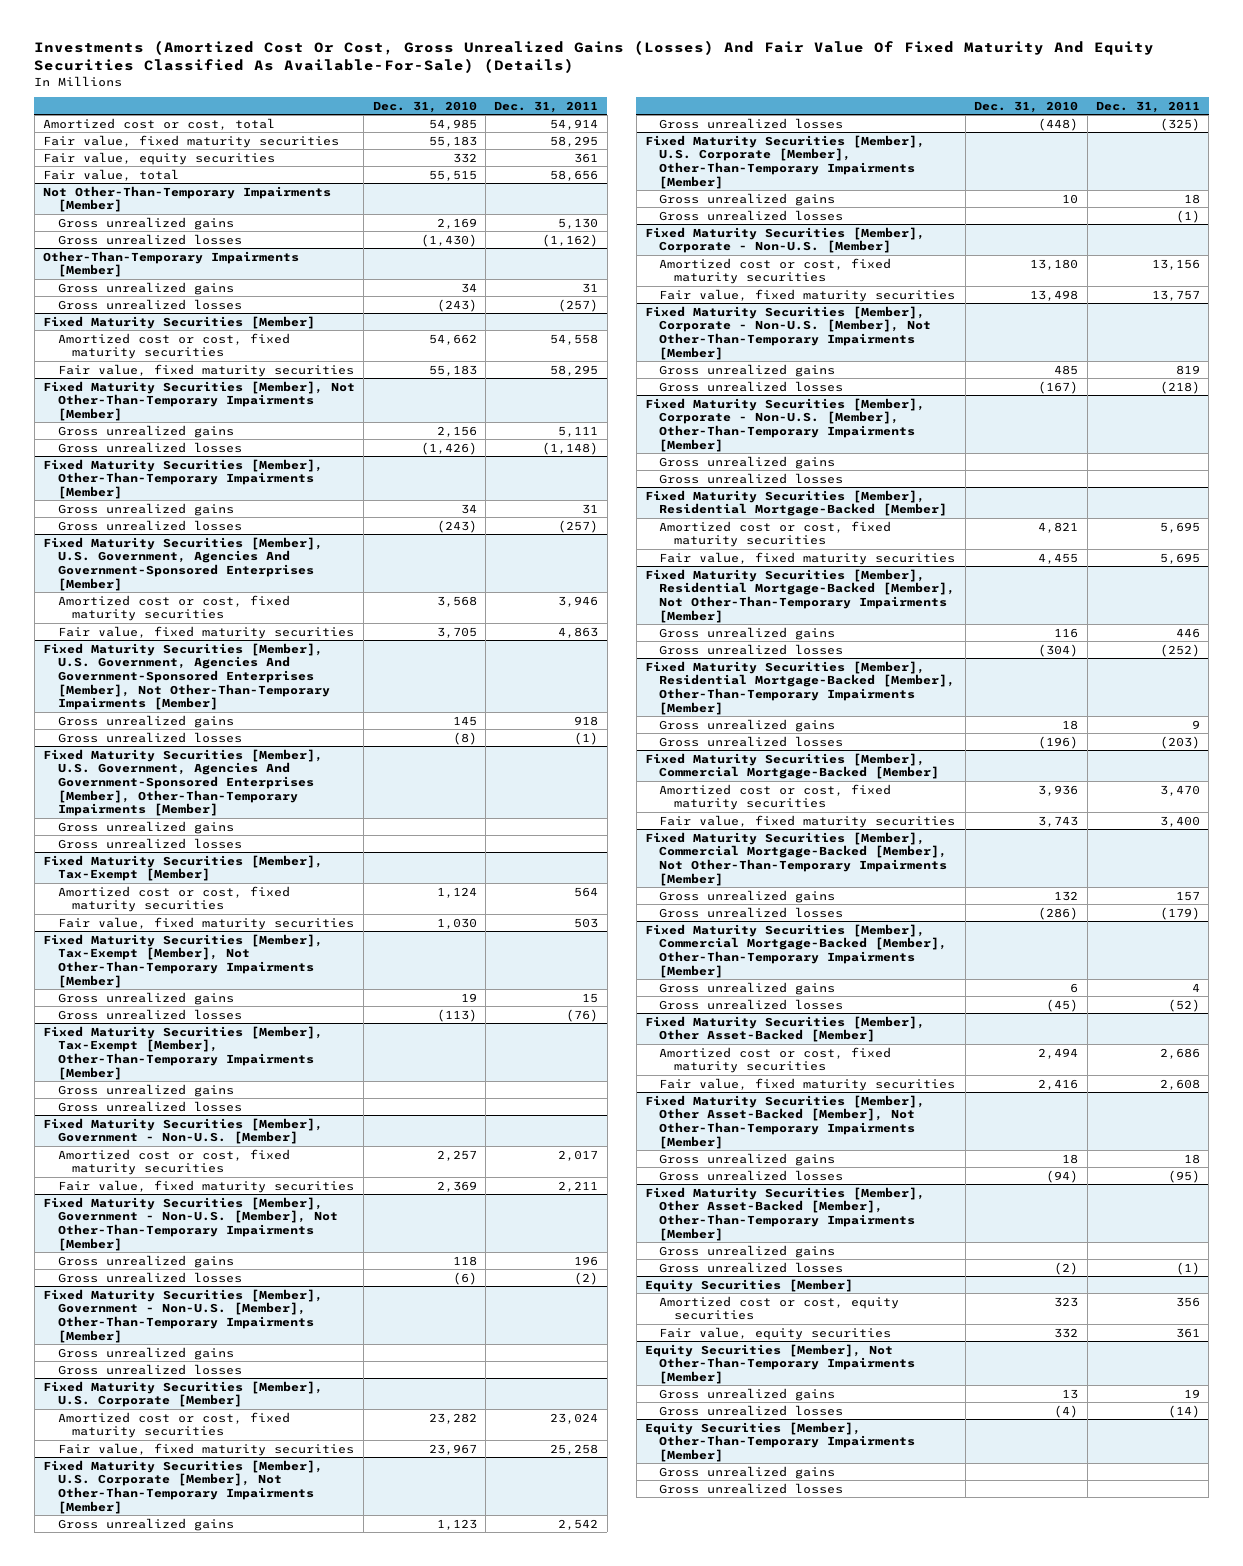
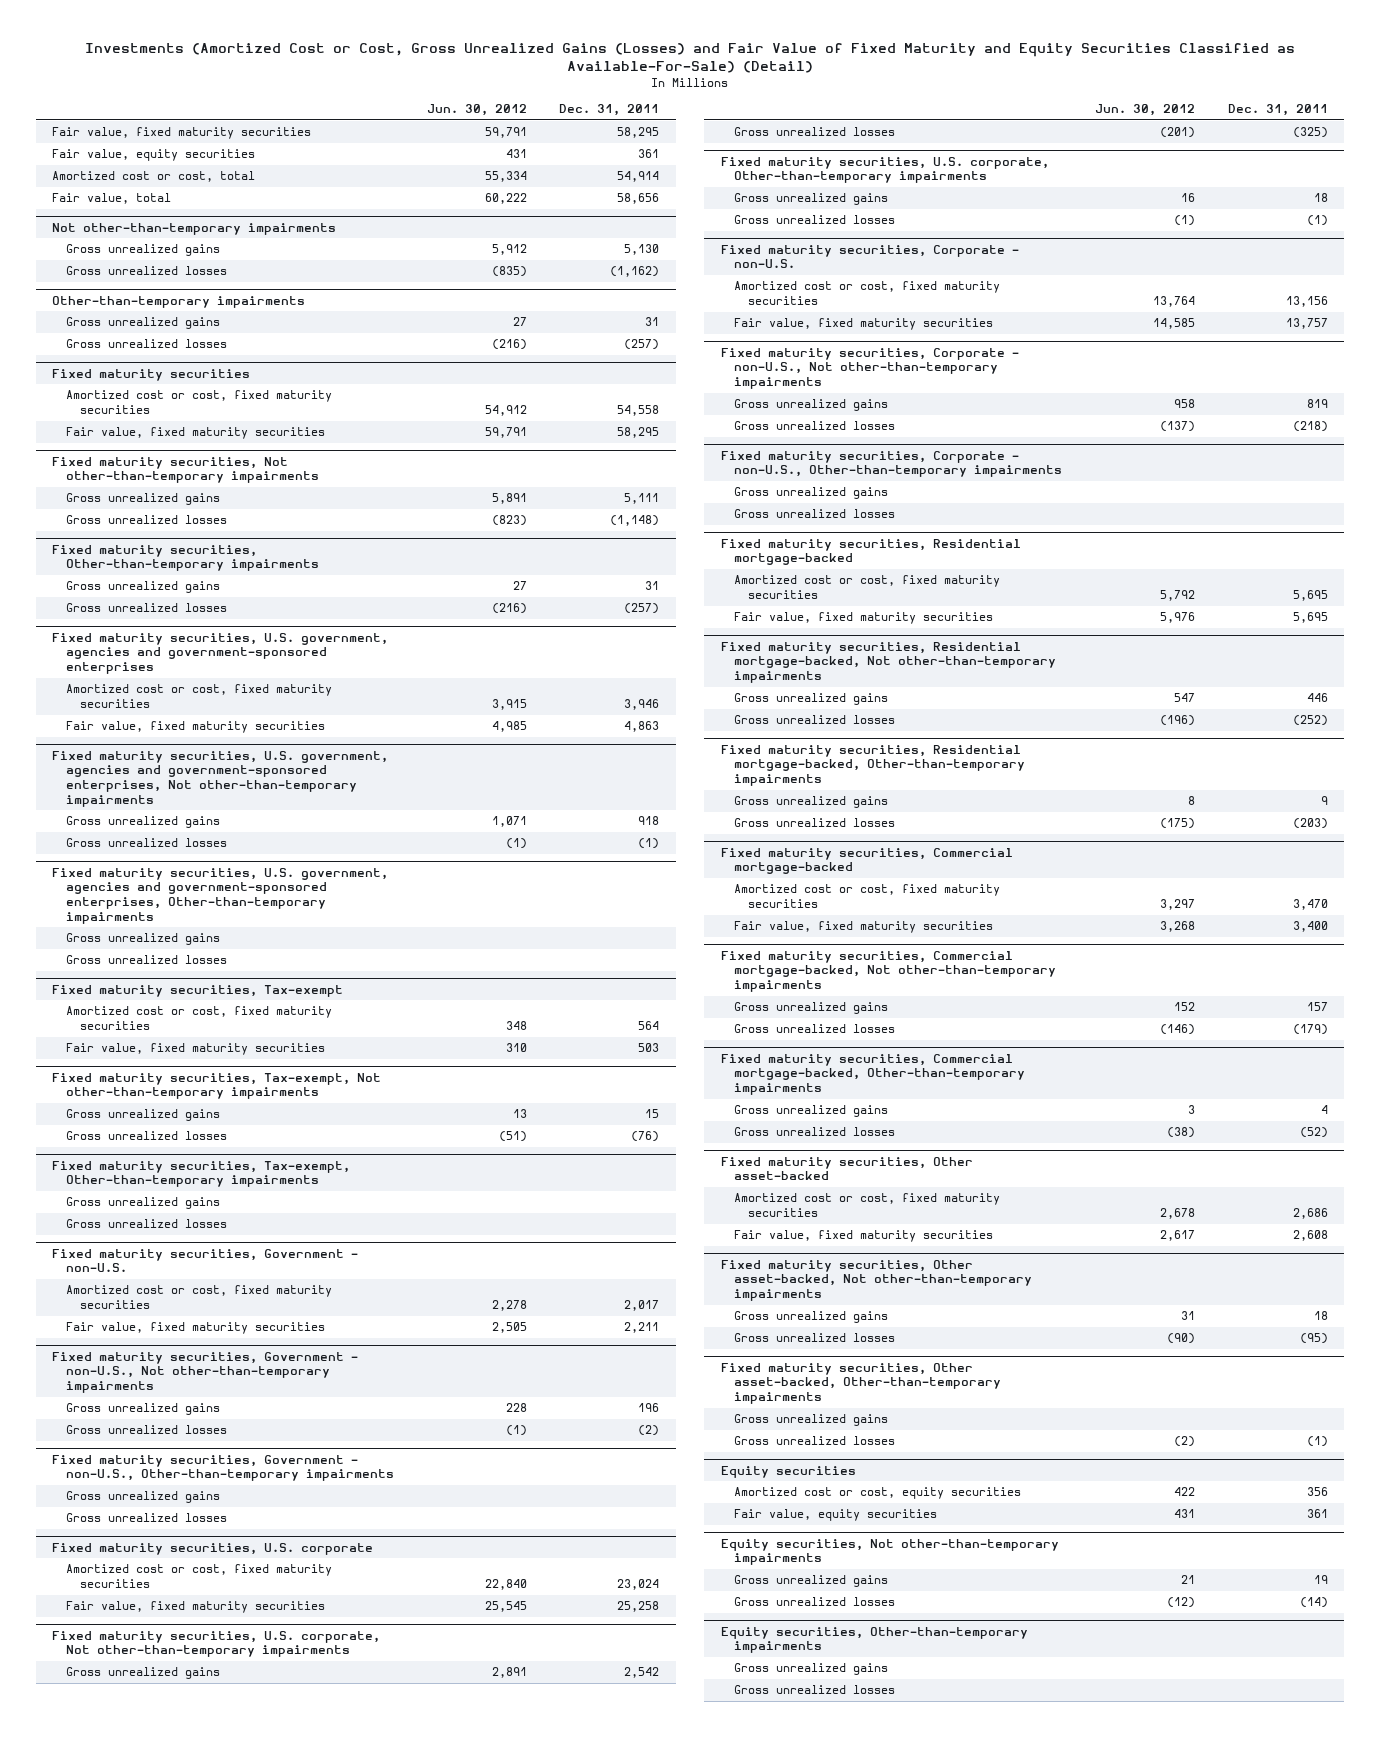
- Investments (Amortized Cost Or Cost, Gross Unrealized Gains (Losses) And Fair Value Of Fixed Maturity And Equity Securities Classified As Available-For-Sale) (Details)
+ Investments (Amortized Cost or Cost, Gross Unrealized Gains (Losses) and Fair Value of Fixed Maturity and Equity Securities Classified as Available-For-Sale) (Detail)
- | Dec. 31, 2010 | Dec. 31, 2011
+ | Jun. 30, 2012 | Dec. 31, 2011
moved down: Amortized cost or cost, total | 55,334 | 54,914
- Not Other-Than-Temporary Impairments [Member]
+ Not other-than-temporary impairments
- Other-Than-Temporary Impairments [Member]
+ Other-than-temporary impairments
- Fixed Maturity Securities [Member]
+ Fixed maturity securities
- Fixed Maturity Securities [Member], Not Other-Than-Temporary Impairments [Member]
+ Fixed maturity securities, Not other-than-temporary impairments
- Fixed Maturity Securities [Member], Other-Than-Temporary Impairments [Member]
+ Fixed maturity securities, Other-than-temporary impairments
- Fixed Maturity Securities [Member], U.S. Government, Agencies And Government-Sponsored Enterprises [Member]
+ Fixed maturity securities, U.S. government, agencies and government-sponsored enterprises
- Fixed Maturity Securities [Member], U.S. Government, Agencies And Government-Sponsored Enterprises [Member], Not Other-Than-Temporary Impairments [Member]
+ Fixed maturity securities, U.S. government, agencies and government-sponsored enterprises, Not other-than-temporary impairments
- Fixed Maturity Securities [Member], U.S. Government, Agencies And Government-Sponsored Enterprises [Member], Other-Than-Temporary Impairments [Member]
+ Fixed maturity securities, U.S. government, agencies and government-sponsored enterprises, Other-than-temporary impairments
- Fixed Maturity Securities [Member], Tax-Exempt [Member]
+ Fixed maturity securities, Tax-exempt
- Fixed Maturity Securities [Member], Tax-Exempt [Member], Not Other-Than-Temporary Impairments [Member]
+ Fixed maturity securities, Tax-exempt, Not other-than-temporary impairments
- Fixed Maturity Securities [Member], Tax-Exempt [Member], Other-Than-Temporary Impairments [Member]
+ Fixed maturity securities, Tax-exempt, Other-than-temporary impairments
- Fixed Maturity Securities [Member], Government - Non-U.S. [Member]
+ Fixed maturity securities, Government - non-U.S.
- Fixed Maturity Securities [Member], Government - Non-U.S. [Member], Not Other-Than-Temporary Impairments [Member]
+ Fixed maturity securities, Government - non-U.S., Not other-than-temporary impairments
- Fixed Maturity Securities [Member], Government - Non-U.S. [Member], Other-Than-Temporary Impairments [Member]
+ Fixed maturity securities, Government - non-U.S., Other-than-temporary impairments
- Fixed Maturity Securities [Member], U.S. Corporate [Member]
+ Fixed maturity securities, U.S. corporate
- Fixed Maturity Securities [Member], U.S. Corporate [Member], Not Other-Than-Temporary Impairments [Member]
+ Fixed maturity securities, U.S. corporate, Not other-than-temporary impairments
- Fixed Maturity Securities [Member], U.S. Corporate [Member], Other-Than-Temporary Impairments [Member]
+ Fixed maturity securities, U.S. corporate, Other-than-temporary impairments
- Fixed Maturity Securities [Member], Corporate - Non-U.S. [Member]
+ Fixed maturity securities, Corporate - non-U.S.
- Fixed Maturity Securities [Member], Corporate - Non-U.S. [Member], Not Other-Than-Temporary Impairments [Member]
+ Fixed maturity securities, Corporate - non-U.S., Not other-than-temporary impairments
- Fixed Maturity Securities [Member], Corporate - Non-U.S. [Member], Other-Than-Temporary Impairments [Member]
+ Fixed maturity securities, Corporate - non-U.S., Other-than-temporary impairments
- Fixed Maturity Securities [Member], Residential Mortgage-Backed [Member]
+ Fixed maturity securities, Residential mortgage-backed
- Fixed Maturity Securities [Member], Residential Mortgage-Backed [Member], Not Other-Than-Temporary Impairments [Member]
+ Fixed maturity securities, Residential mortgage-backed, Not other-than-temporary impairments
- Fixed Maturity Securities [Member], Residential Mortgage-Backed [Member], Other-Than-Temporary Impairments [Member]
+ Fixed maturity securities, Residential mortgage-backed, Other-than-temporary impairments
- Fixed Maturity Securities [Member], Commercial Mortgage-Backed [Member]
+ Fixed maturity securities, Commercial mortgage-backed
- Fixed Maturity Securities [Member], Commercial Mortgage-Backed [Member], Not Other-Than-Temporary Impairments [Member]
+ Fixed maturity securities, Commercial mortgage-backed, Not other-than-temporary impairments
- Fixed Maturity Securities [Member], Commercial Mortgage-Backed [Member], Other-Than-Temporary Impairments [Member]
+ Fixed maturity securities, Commercial mortgage-backed, Other-than-temporary impairments
- Fixed Maturity Securities [Member], Other Asset-Backed [Member]
+ Fixed maturity securities, Other asset-backed
- Fixed Maturity Securities [Member], Other Asset-Backed [Member], Not Other-Than-Temporary Impairments [Member]
+ Fixed maturity securities, Other asset-backed, Not other-than-temporary impairments
- Fixed Maturity Securities [Member], Other Asset-Backed [Member], Other-Than-Temporary Impairments [Member]
+ Fixed maturity securities, Other asset-backed, Other-than-temporary impairments
- Equity Securities [Member]
+ Equity securities
- Equity Securities [Member], Not Other-Than-Temporary Impairments [Member]
+ Equity securities, Not other-than-temporary impairments
- Equity Securities [Member], Other-Than-Temporary Impairments [Member]
+ Equity securities, Other-than-temporary impairments

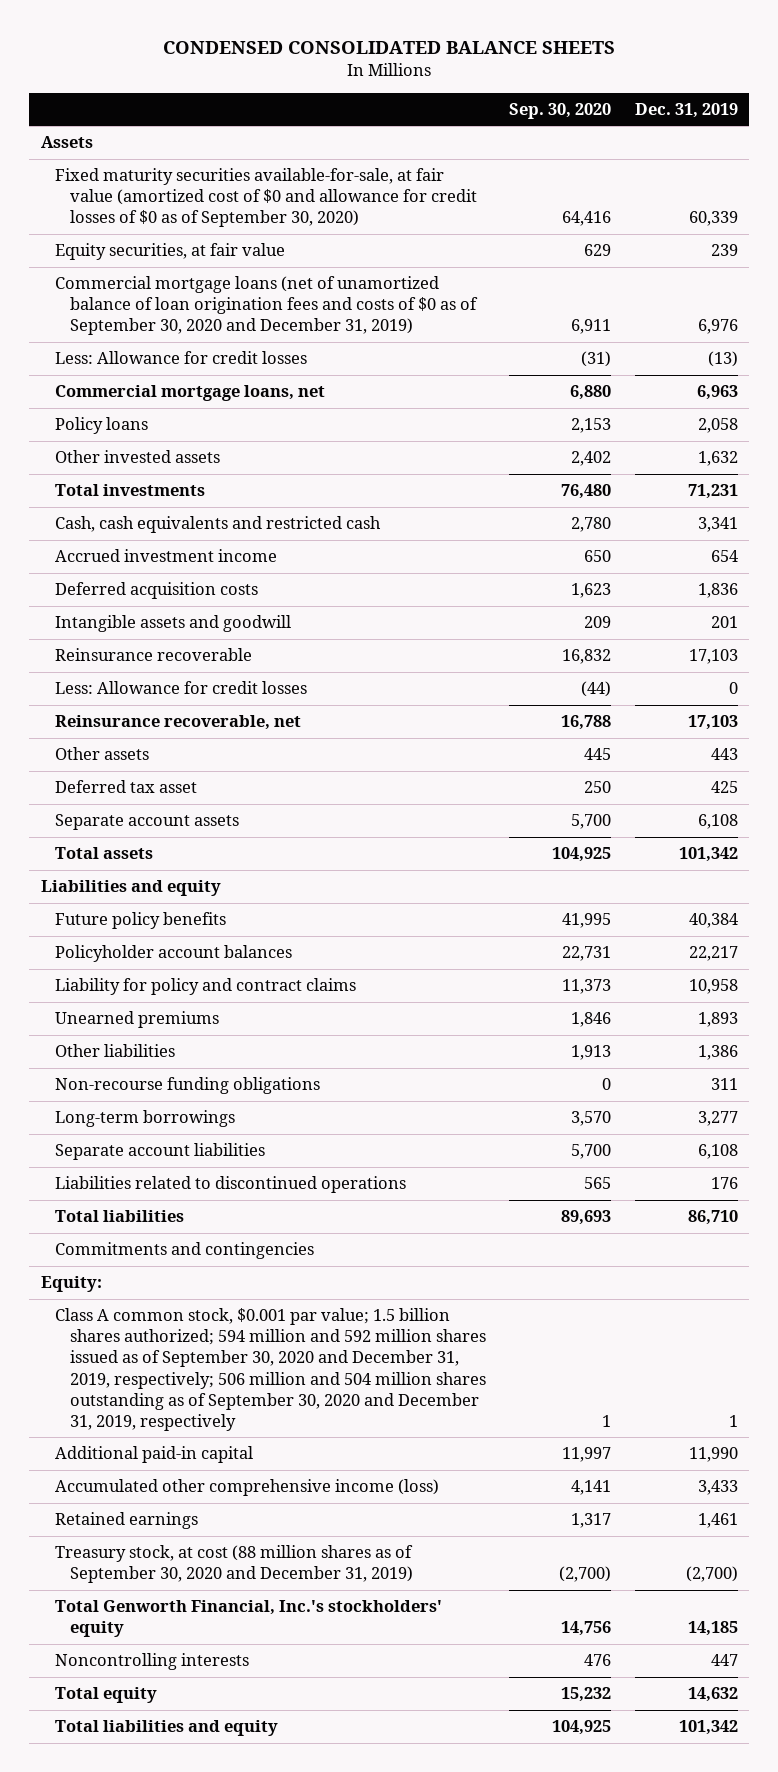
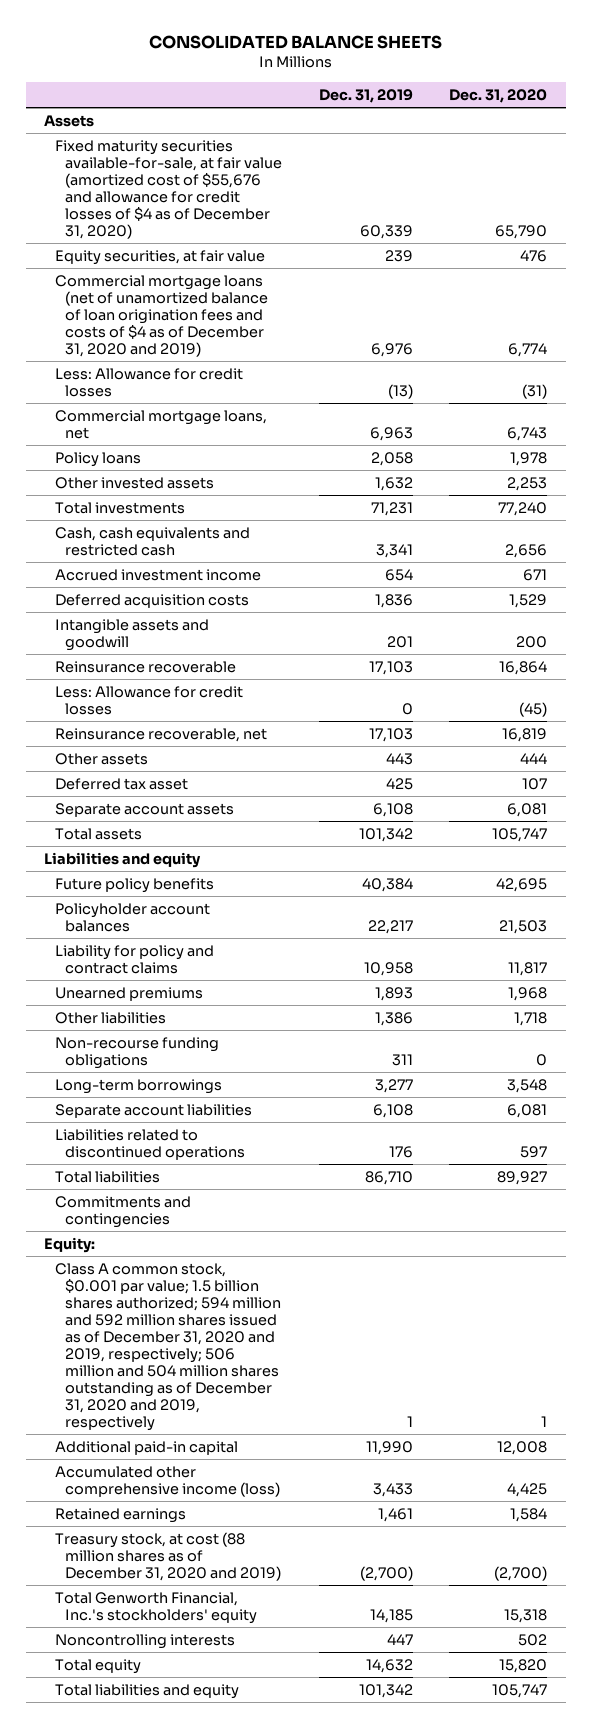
- CONDENSED CONSOLIDATED BALANCE SHEETS
+ CONSOLIDATED BALANCE SHEETS
- | Sep. 30, 2020 | Dec. 31, 2019
+ | Dec. 31, 2019 | Dec. 31, 2020
- Fixed maturity securities available-for-sale, at fair value (amortized cost of $0 and allowance for credit losses of $0 as of September 30, 2020) | 64,416 | 60,339
+ Fixed maturity securities available-for-sale, at fair value (amortized cost of $55,676 and allowance for credit losses of $4 as of December 31, 2020) | 60,339 | 65,790
- Commercial mortgage loans (net of unamortized balance of loan origination fees and costs of $0 as of September 30, 2020 and December 31, 2019) | 6,911 | 6,976
+ Commercial mortgage loans (net of unamortized balance of loan origination fees and costs of $4 as of December 31, 2020 and 2019) | 6,976 | 6,774
- Class A common stock, $0.001 par value; 1.5 billion shares authorized; 594 million and 592 million shares issued as of September 30, 2020 and December 31, 2019, respectively; 506 million and 504 million shares outstanding as of September 30, 2020 and December 31, 2019, respectively | 1 | 1
+ Class A common stock, $0.001 par value; 1.5 billion shares authorized; 594 million and 592 million shares issued as of December 31, 2020 and 2019, respectively; 506 million and 504 million shares outstanding as of December 31, 2020 and 2019, respectively | 1 | 1
- Treasury stock, at cost (88 million shares as of September 30, 2020 and December 31, 2019) | (2,700) | (2,700)
+ Treasury stock, at cost (88 million shares as of December 31, 2020 and 2019) | (2,700) | (2,700)

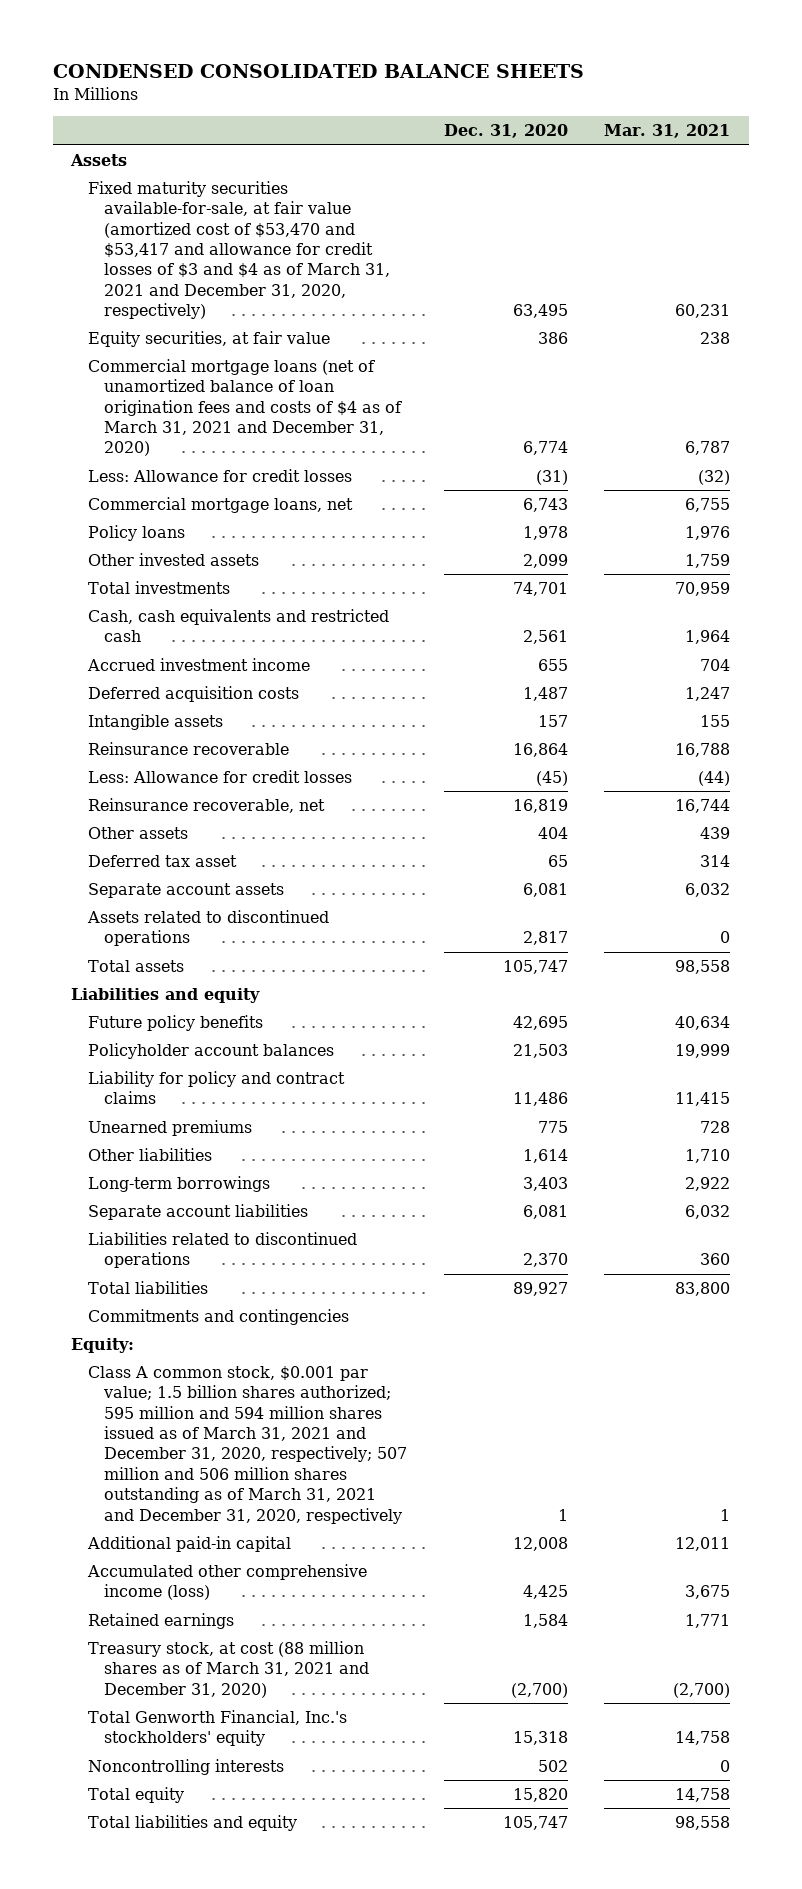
- CONSOLIDATED BALANCE SHEETS
+ CONDENSED CONSOLIDATED BALANCE SHEETS
- | Dec. 31, 2019 | Dec. 31, 2020
+ | Dec. 31, 2020 | Mar. 31, 2021
- Fixed maturity securities available-for-sale, at fair value (amortized cost of $55,676 and allowance for credit losses of $4 as of December 31, 2020) | 60,339 | 65,790
- Equity securities, at fair value | 239 | 476
- Commercial mortgage loans (net of unamortized balance of loan origination fees and costs of $4 as of December 31, 2020 and 2019) | 6,976 | 6,774
+ Fixed maturity securities available-for-sale, at fair value (amortized cost of $53,470 and $53,417 and allowance for credit losses of $3 and $4 as of March 31, 2021 and December 31, 2020, respectively) | 63,495 | 60,231
+ Equity securities, at fair value | 386 | 238
+ Commercial mortgage loans (net of unamortized balance of loan origination fees and costs of $4 as of March 31, 2021 and December 31, 2020) | 6,774 | 6,787
- Other invested assets | 1,632 | 2,253
- Total investments | 71,231 | 77,240
- Cash, cash equivalents and restricted cash | 3,341 | 2,656
- Accrued investment income | 654 | 671
- Deferred acquisition costs | 1,836 | 1,529
- Intangible assets and goodwill | 201 | 200
+ Other invested assets | 2,099 | 1,759
+ Total investments | 74,701 | 70,959
+ Cash, cash equivalents and restricted cash | 2,561 | 1,964
+ Accrued investment income | 655 | 704
+ Deferred acquisition costs | 1,487 | 1,247
+ Intangible assets | 157 | 155
- Other assets | 443 | 444
- Deferred tax asset | 425 | 107
+ Other assets | 404 | 439
+ Deferred tax asset | 65 | 314
+ Assets related to discontinued operations | 2,817 | 0
- Liability for policy and contract claims | 10,958 | 11,817
- Unearned premiums | 1,893 | 1,968
- Other liabilities | 1,386 | 1,718
- Non-recourse funding obligations | 311 | 0
- Long-term borrowings | 3,277 | 3,548
+ Liability for policy and contract claims | 11,486 | 11,415
+ Unearned premiums | 775 | 728
+ Other liabilities | 1,614 | 1,710
+ Long-term borrowings | 3,403 | 2,922
- Liabilities related to discontinued operations | 176 | 597
+ Liabilities related to discontinued operations | 2,370 | 360
- Class A common stock, $0.001 par value; 1.5 billion shares authorized; 594 million and 592 million shares issued as of December 31, 2020 and 2019, respectively; 506 million and 504 million shares outstanding as of December 31, 2020 and 2019, respectively | 1 | 1
+ Class A common stock, $0.001 par value; 1.5 billion shares authorized; 595 million and 594 million shares issued as of March 31, 2021 and December 31, 2020, respectively; 507 million and 506 million shares outstanding as of March 31, 2021 and December 31, 2020, respectively | 1 | 1
- Treasury stock, at cost (88 million shares as of December 31, 2020 and 2019) | (2,700) | (2,700)
+ Treasury stock, at cost (88 million shares as of March 31, 2021 and December 31, 2020) | (2,700) | (2,700)

